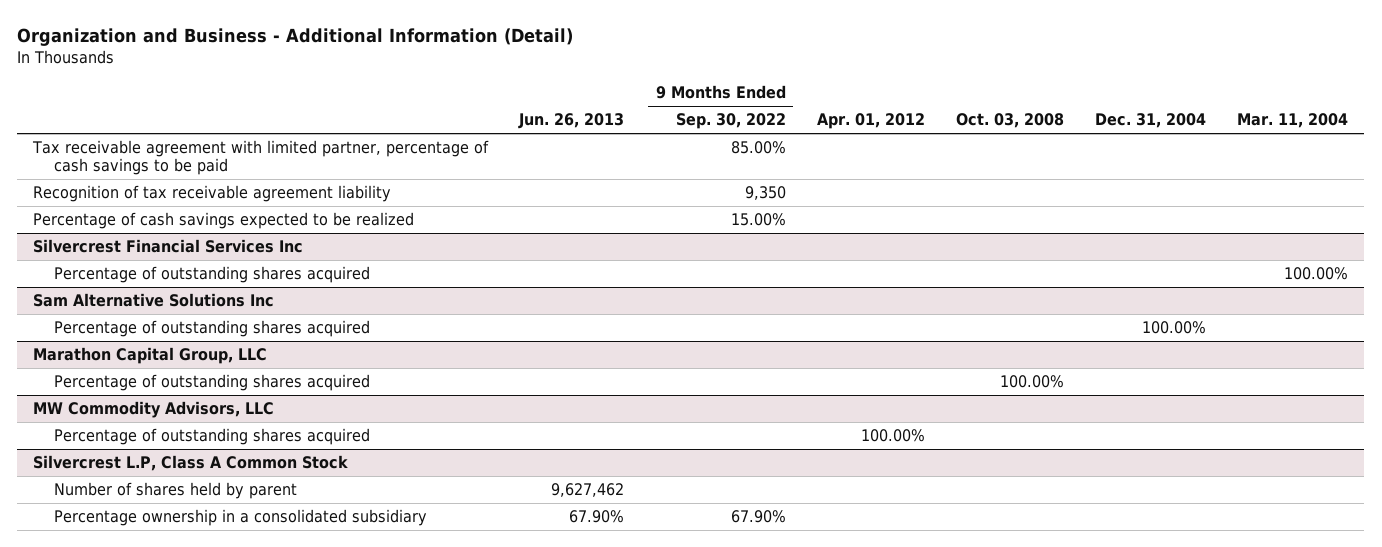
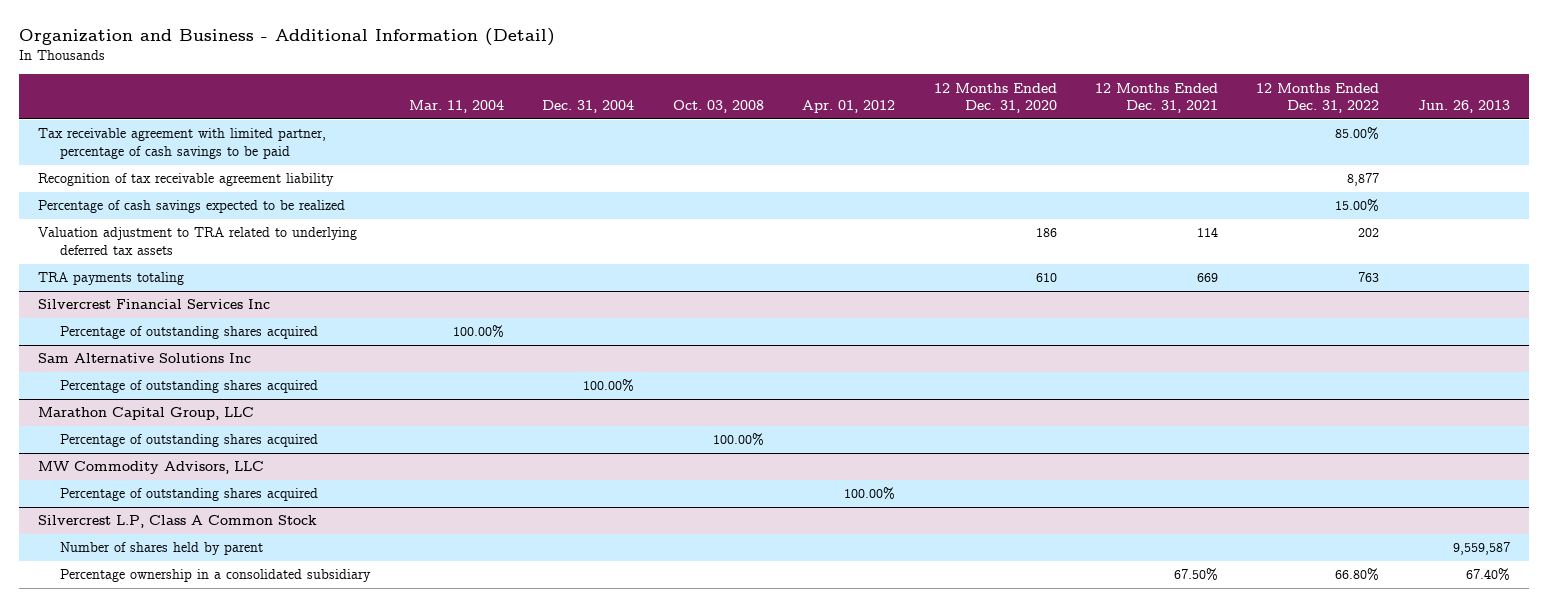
- | Jun. 26, 2013 | 9 Months Ended Sep. 30, 2022 | Apr. 01, 2012 | Oct. 03, 2008 | Dec. 31, 2004 | Mar. 11, 2004
+ | Mar. 11, 2004 | Dec. 31, 2004 | Oct. 03, 2008 | Apr. 01, 2012 | 12 Months Ended Dec. 31, 2020 | 12 Months Ended Dec. 31, 2021 | 12 Months Ended Dec. 31, 2022 | Jun. 26, 2013
+ Valuation adjustment to TRA related to underlying deferred tax assets | | | | | 186 | 114 | 202 |
+ TRA payments totaling | | | | | 610 | 669 | 763 |
@ Silvercrest L.P, Class A Common Stock
- Number of shares held by parent | 9,627,462 | | | | |
- Percentage ownership in a consolidated subsidiary | 67.90% | 67.90% | | | |
+ Number of shares held by parent | | | | | | | | 9,559,587
+ Percentage ownership in a consolidated subsidiary | | | | | | 67.50% | 66.80% | 67.40%

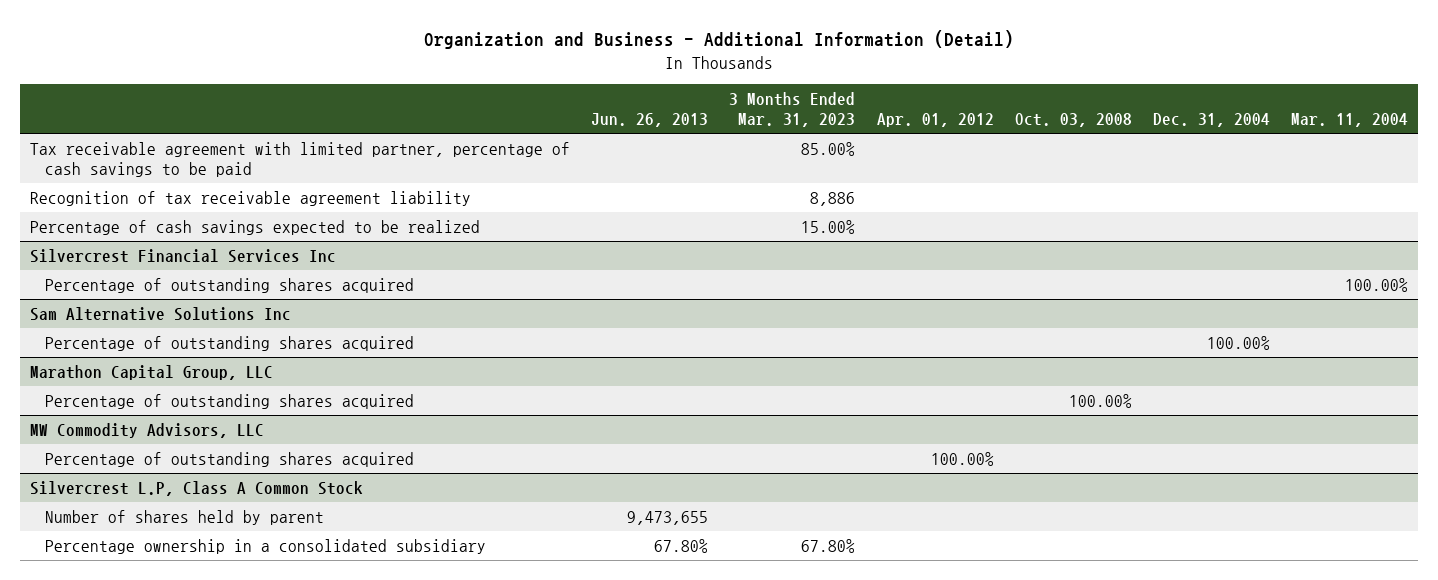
- | Mar. 11, 2004 | Dec. 31, 2004 | Oct. 03, 2008 | Apr. 01, 2012 | 12 Months Ended Dec. 31, 2020 | 12 Months Ended Dec. 31, 2021 | 12 Months Ended Dec. 31, 2022 | Jun. 26, 2013
+ | Jun. 26, 2013 | 3 Months Ended Mar. 31, 2023 | Apr. 01, 2012 | Oct. 03, 2008 | Dec. 31, 2004 | Mar. 11, 2004
- Valuation adjustment to TRA related to underlying deferred tax assets | | | | | 186 | 114 | 202 |
- TRA payments totaling | | | | | 610 | 669 | 763 |
@ Silvercrest L.P, Class A Common Stock
- Number of shares held by parent | | | | | | | | 9,559,587
- Percentage ownership in a consolidated subsidiary | | | | | | 67.50% | 66.80% | 67.40%
+ Number of shares held by parent | 9,473,655 | | | | |
+ Percentage ownership in a consolidated subsidiary | 67.80% | 67.80% | | | |

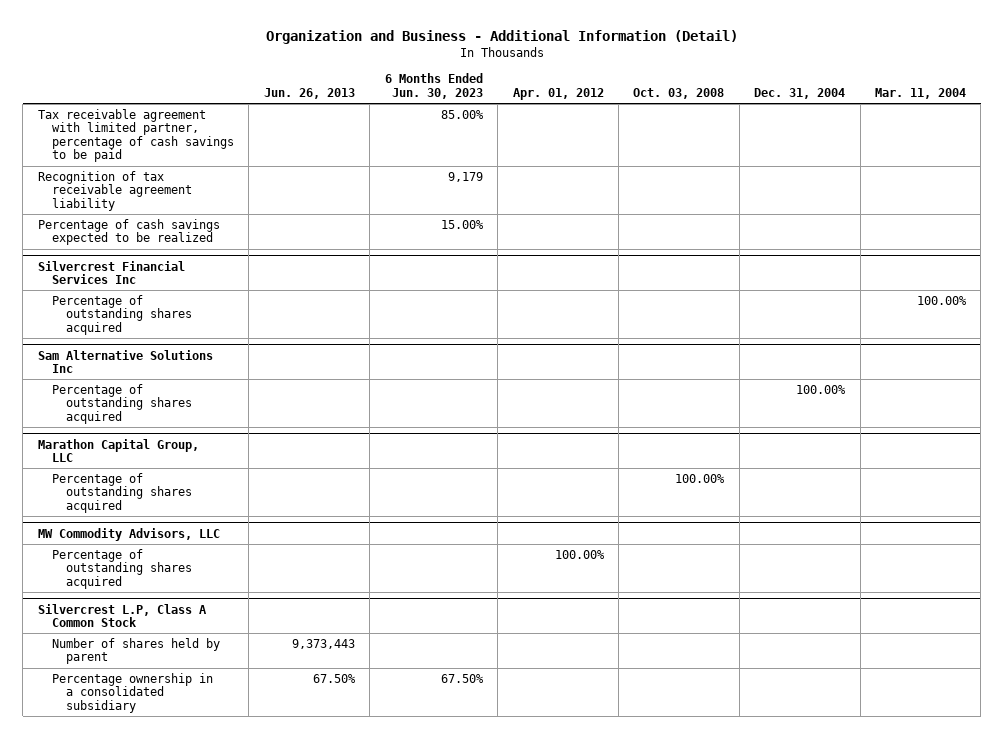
- | Jun. 26, 2013 | 3 Months Ended Mar. 31, 2023 | Apr. 01, 2012 | Oct. 03, 2008 | Dec. 31, 2004 | Mar. 11, 2004
+ | Jun. 26, 2013 | 6 Months Ended Jun. 30, 2023 | Apr. 01, 2012 | Oct. 03, 2008 | Dec. 31, 2004 | Mar. 11, 2004
@ Silvercrest L.P, Class A Common Stock
- Number of shares held by parent | 9,473,655 | | | | |
- Percentage ownership in a consolidated subsidiary | 67.80% | 67.80% | | | |
+ Number of shares held by parent | 9,373,443 | | | | |
+ Percentage ownership in a consolidated subsidiary | 67.50% | 67.50% | | | |

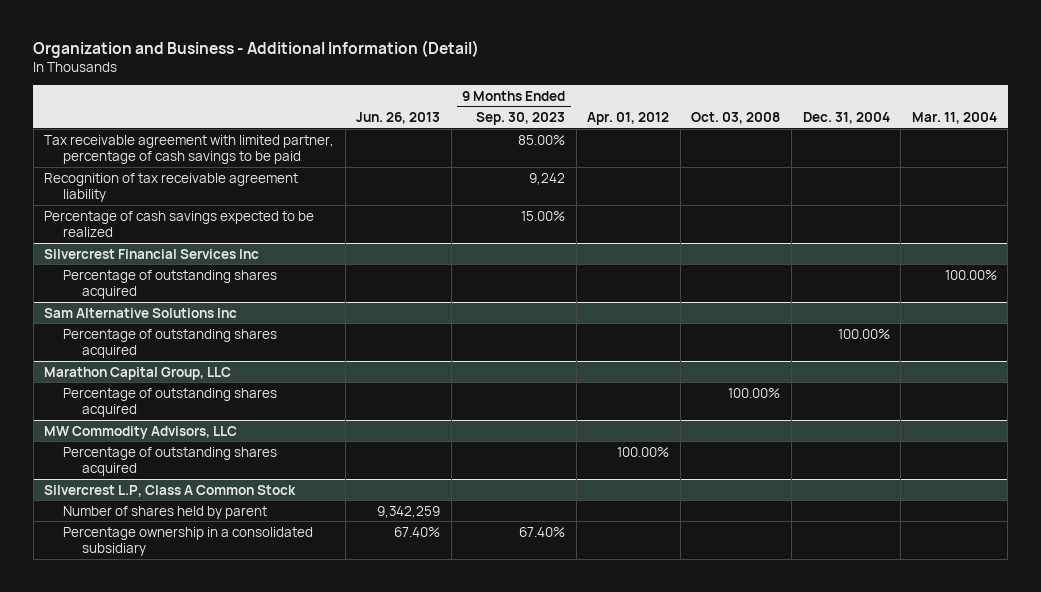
- | Jun. 26, 2013 | 6 Months Ended Jun. 30, 2023 | Apr. 01, 2012 | Oct. 03, 2008 | Dec. 31, 2004 | Mar. 11, 2004
+ | Jun. 26, 2013 | 9 Months Ended Sep. 30, 2023 | Apr. 01, 2012 | Oct. 03, 2008 | Dec. 31, 2004 | Mar. 11, 2004
@ Silvercrest L.P, Class A Common Stock
- Number of shares held by parent | 9,373,443 | | | | |
- Percentage ownership in a consolidated subsidiary | 67.50% | 67.50% | | | |
+ Number of shares held by parent | 9,342,259 | | | | |
+ Percentage ownership in a consolidated subsidiary | 67.40% | 67.40% | | | |

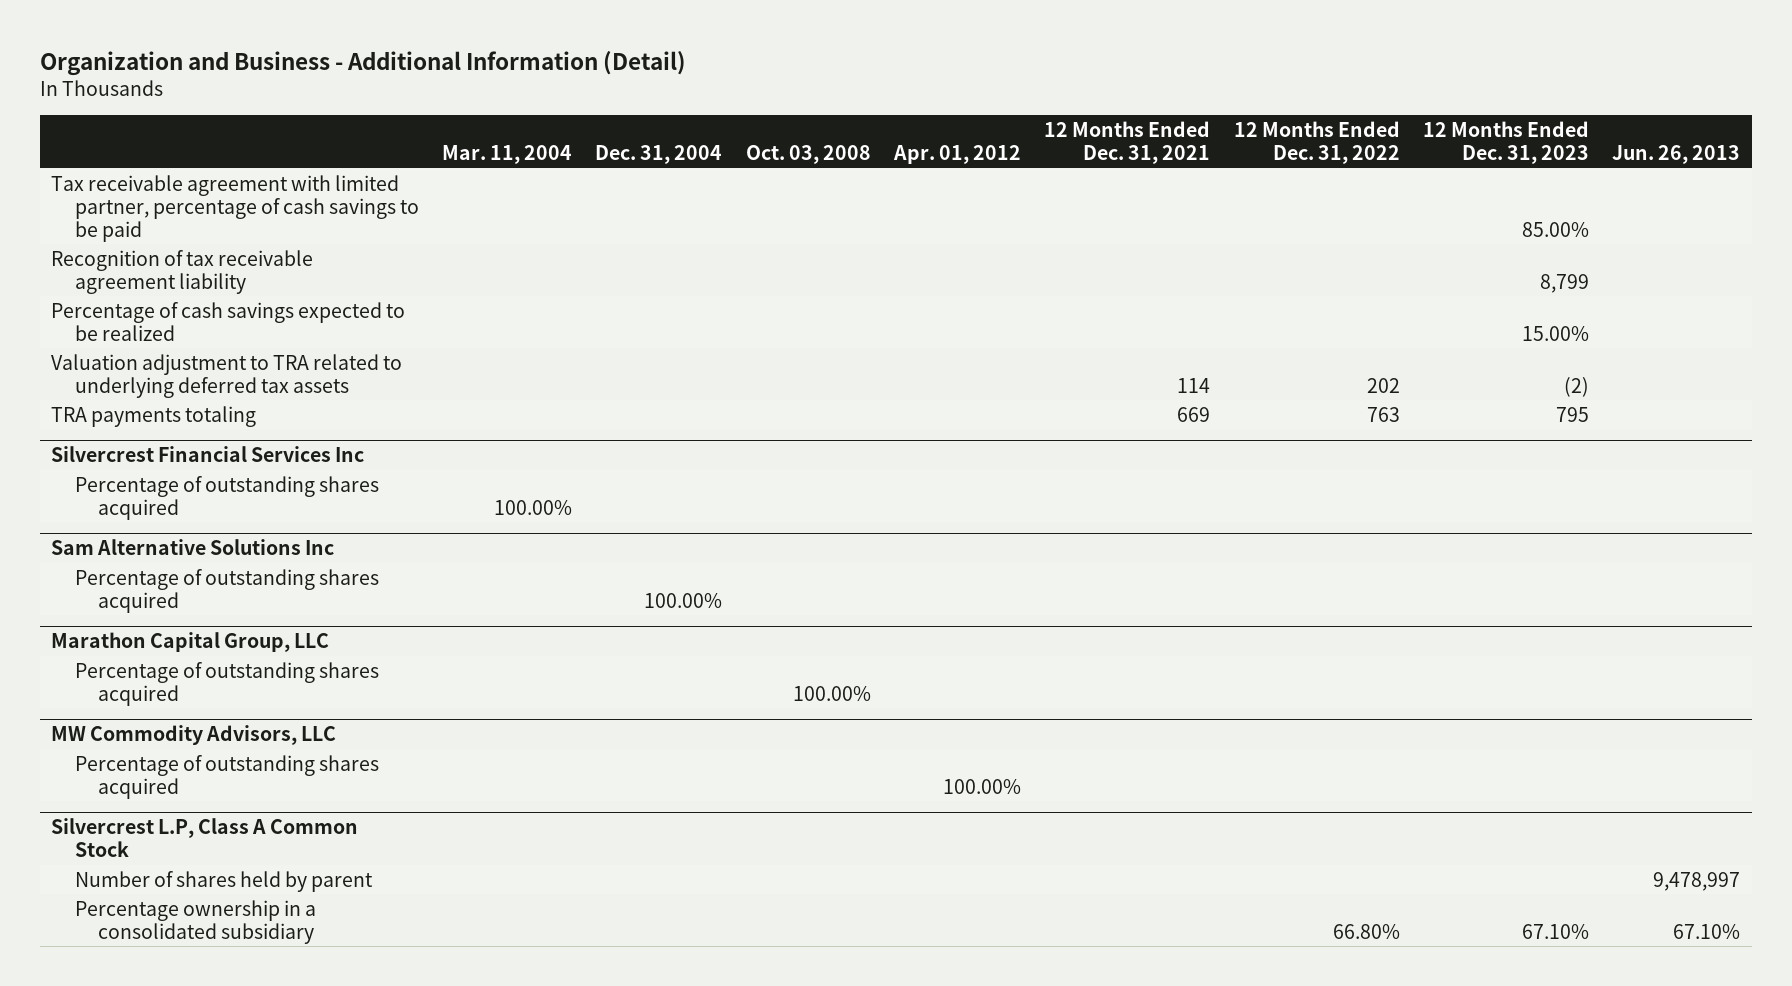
- | Jun. 26, 2013 | 9 Months Ended Sep. 30, 2023 | Apr. 01, 2012 | Oct. 03, 2008 | Dec. 31, 2004 | Mar. 11, 2004
+ | Mar. 11, 2004 | Dec. 31, 2004 | Oct. 03, 2008 | Apr. 01, 2012 | 12 Months Ended Dec. 31, 2021 | 12 Months Ended Dec. 31, 2022 | 12 Months Ended Dec. 31, 2023 | Jun. 26, 2013
+ Valuation adjustment to TRA related to underlying deferred tax assets | | | | | 114 | 202 | (2) |
+ TRA payments totaling | | | | | 669 | 763 | 795 |
@ Silvercrest L.P, Class A Common Stock
- Number of shares held by parent | 9,342,259 | | | | |
- Percentage ownership in a consolidated subsidiary | 67.40% | 67.40% | | | |
+ Number of shares held by parent | | | | | | | | 9,478,997
+ Percentage ownership in a consolidated subsidiary | | | | | | 66.80% | 67.10% | 67.10%

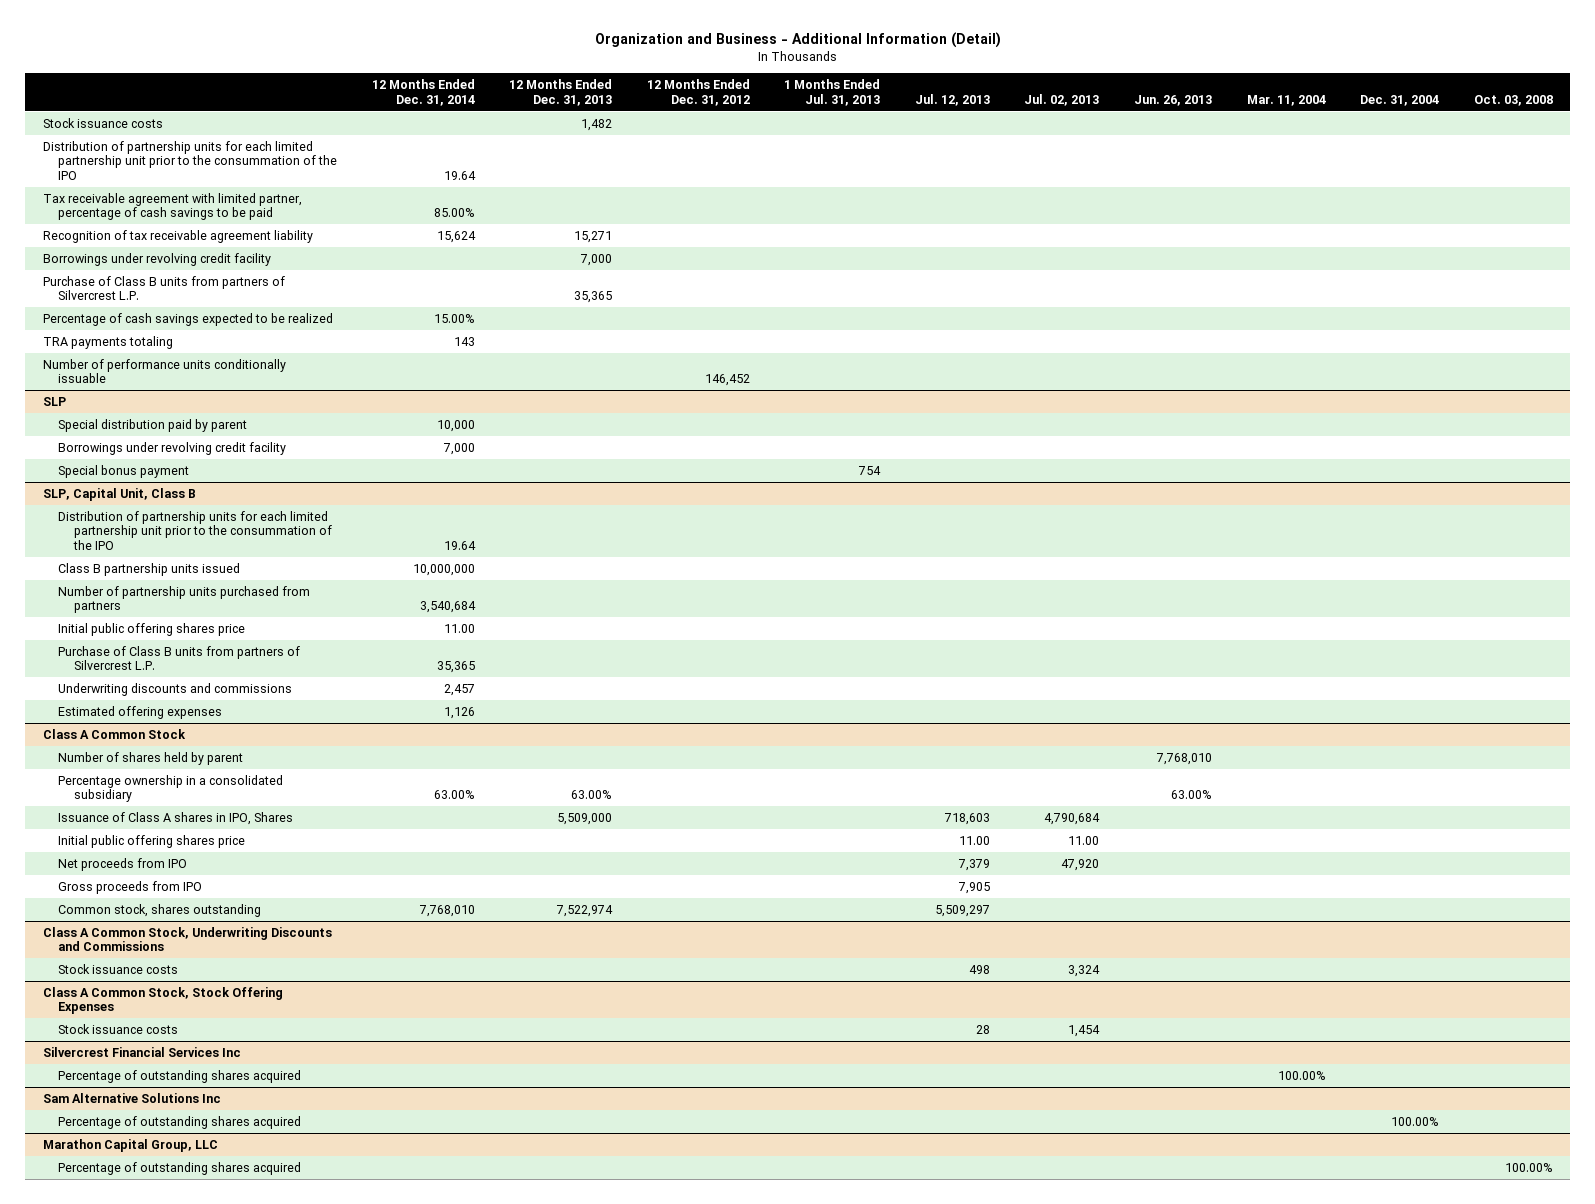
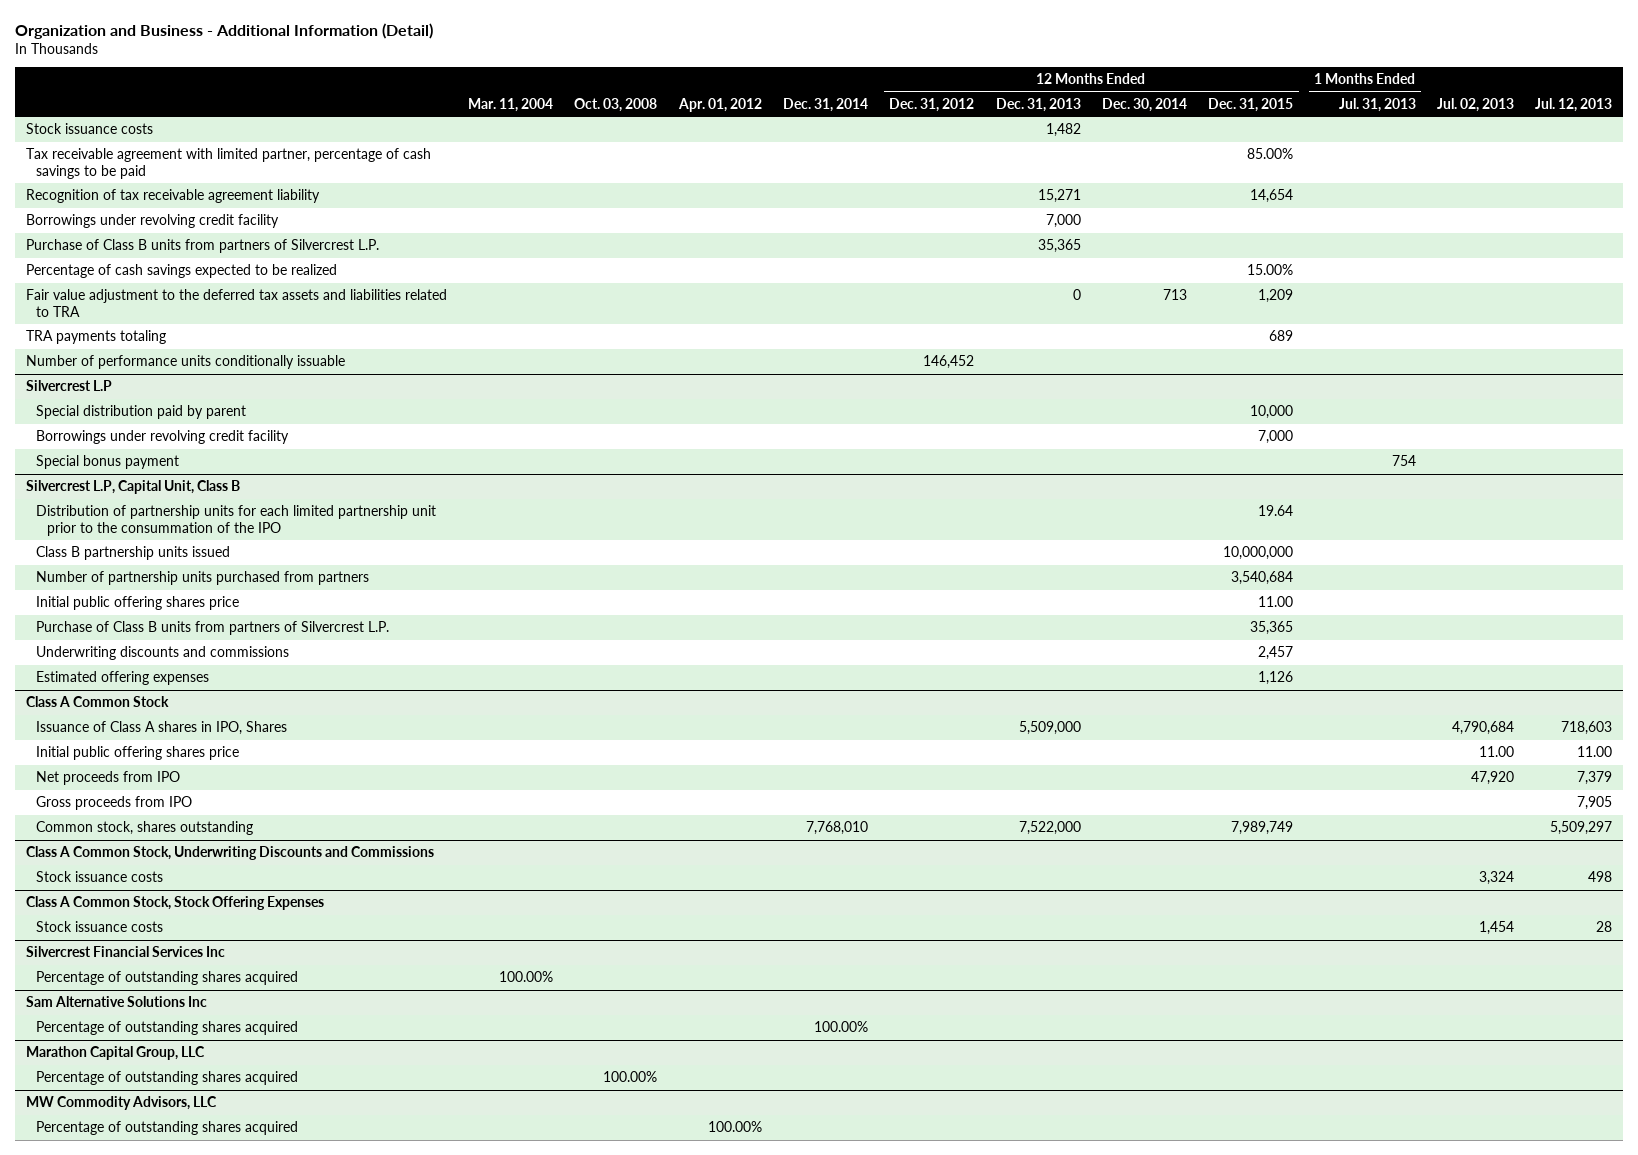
- | 12 Months Ended Dec. 31, 2014 | 12 Months Ended Dec. 31, 2013 | 12 Months Ended Dec. 31, 2012 | 1 Months Ended Jul. 31, 2013 | Jul. 12, 2013 | Jul. 02, 2013 | Jun. 26, 2013 | Mar. 11, 2004 | Dec. 31, 2004 | Oct. 03, 2008
+ | Mar. 11, 2004 | Oct. 03, 2008 | Apr. 01, 2012 | Dec. 31, 2014 | 12 Months Ended Dec. 31, 2012 | 12 Months Ended Dec. 31, 2013 | 12 Months Ended Dec. 30, 2014 | 12 Months Ended Dec. 31, 2015 | 1 Months Ended Jul. 31, 2013 | Jul. 02, 2013 | Jul. 12, 2013
- Distribution of partnership units for each limited partnership unit prior to the consummation of the IPO | 19.64 | | | | | | | | |
+ Fair value adjustment to the deferred tax assets and liabilities related to TRA | | | | | | 0 | 713 | 1,209 | | |
- SLP
+ Silvercrest L.P
- SLP, Capital Unit, Class B
+ Silvercrest L.P, Capital Unit, Class B
@ Class A Common Stock
- Number of shares held by parent | | | | | | | 7,768,010 | | |
- Percentage ownership in a consolidated subsidiary | 63.00% | 63.00% | | | | | 63.00% | | |
- Common stock, shares outstanding | 7,768,010 | 7,522,974 | | | 5,509,297 | | | | |
+ Common stock, shares outstanding | | | | 7,768,010 | | 7,522,000 | | 7,989,749 | | | 5,509,297
+ MW Commodity Advisors, LLC
+ Percentage of outstanding shares acquired | | | 100.00% | | | | | | | |

